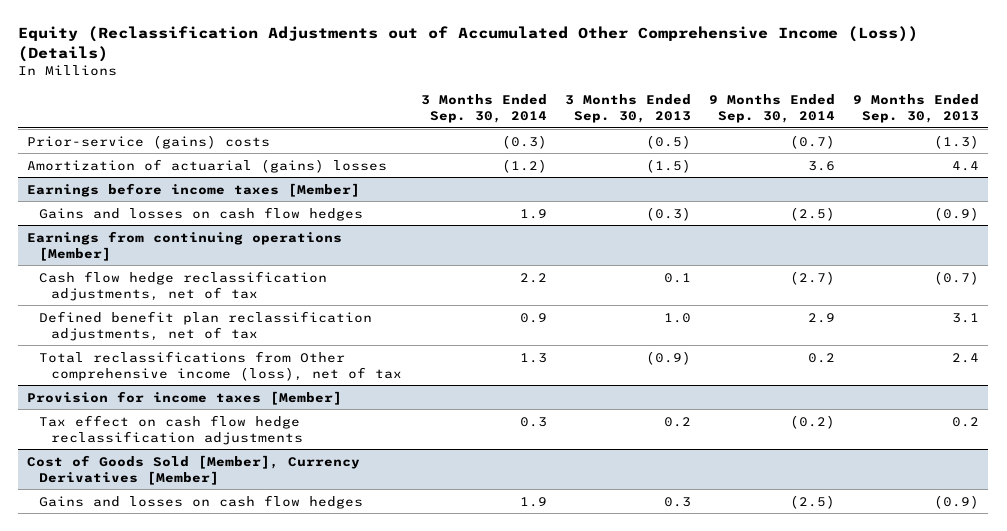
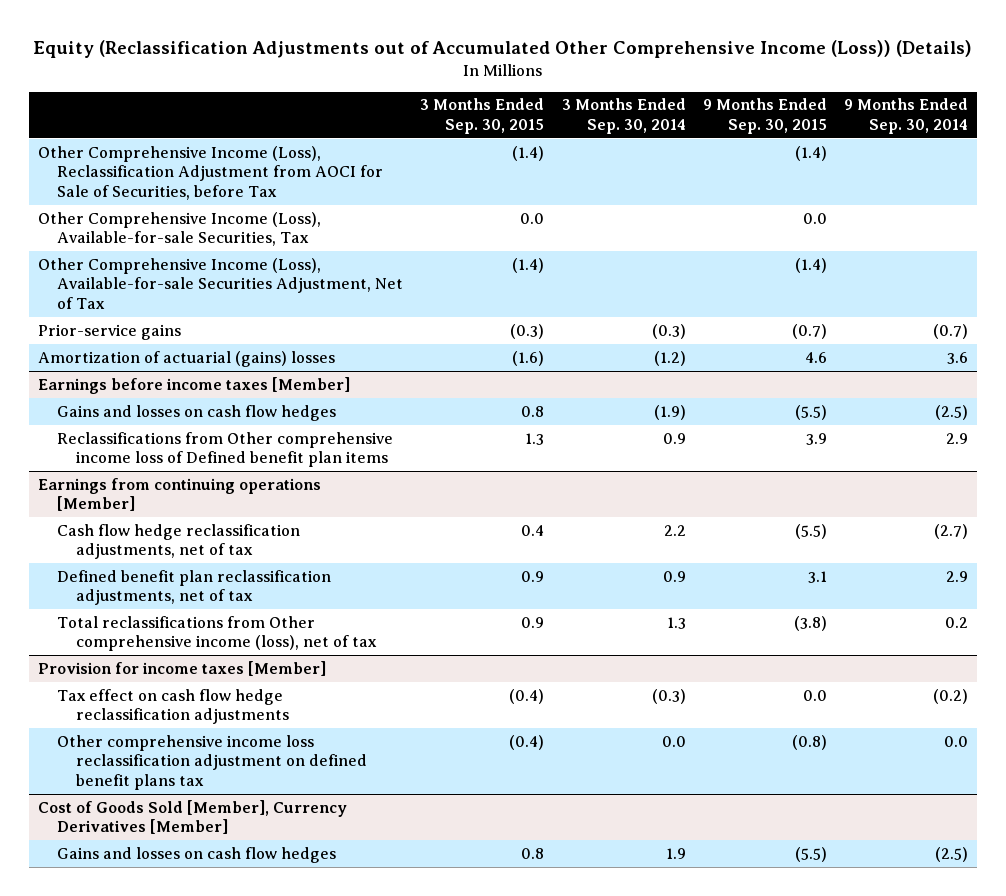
- | 3 Months Ended Sep. 30, 2014 | 3 Months Ended Sep. 30, 2013 | 9 Months Ended Sep. 30, 2014 | 9 Months Ended Sep. 30, 2013
+ | 3 Months Ended Sep. 30, 2015 | 3 Months Ended Sep. 30, 2014 | 9 Months Ended Sep. 30, 2015 | 9 Months Ended Sep. 30, 2014
- Prior-service (gains) costs | (0.3) | (0.5) | (0.7) | (1.3)
+ Other Comprehensive Income (Loss), Reclassification Adjustment from AOCI for Sale of Securities, before Tax | (1.4) | | (1.4) |
+ Other Comprehensive Income (Loss), Available-for-sale Securities, Tax | 0.0 | | 0.0 |
+ Other Comprehensive Income (Loss), Available-for-sale Securities Adjustment, Net of Tax | (1.4) | | (1.4) |
+ Prior-service gains | (0.3) | (0.3) | (0.7) | (0.7)
@ Earnings before income taxes [Member]
- Gains and losses on cash flow hedges | 1.9 | (0.3) | (2.5) | (0.9)
+ Gains and losses on cash flow hedges | 0.8 | (1.9) | (5.5) | (2.5)
+ Reclassifications from Other comprehensive income loss of Defined benefit plan items | 1.3 | 0.9 | 3.9 | 2.9
@ Provision for income taxes [Member]
- Tax effect on cash flow hedge reclassification adjustments | 0.3 | 0.2 | (0.2) | 0.2
+ Tax effect on cash flow hedge reclassification adjustments | (0.4) | (0.3) | 0.0 | (0.2)
+ Other comprehensive income loss reclassification adjustment on defined benefit plans tax | (0.4) | 0.0 | (0.8) | 0.0

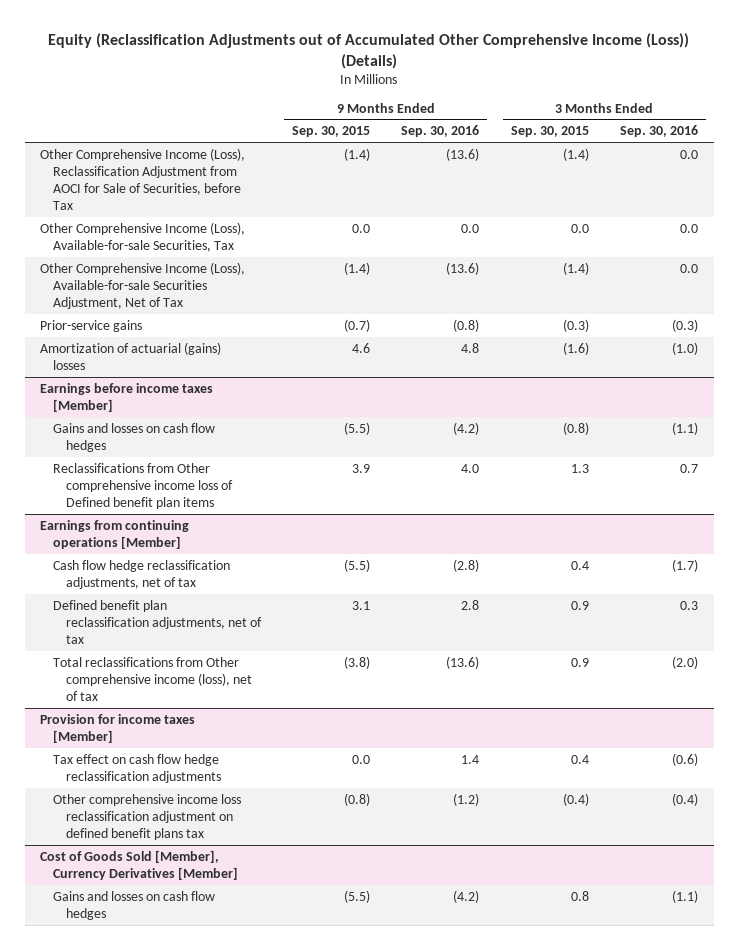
- | 3 Months Ended Sep. 30, 2015 | 3 Months Ended Sep. 30, 2014 | 9 Months Ended Sep. 30, 2015 | 9 Months Ended Sep. 30, 2014
+ | 9 Months Ended Sep. 30, 2015 | 9 Months Ended Sep. 30, 2016 | 3 Months Ended Sep. 30, 2015 | 3 Months Ended Sep. 30, 2016
@ Earnings before income taxes [Member]
- Gains and losses on cash flow hedges | 0.8 | (1.9) | (5.5) | (2.5)
+ Gains and losses on cash flow hedges | (5.5) | (4.2) | (0.8) | (1.1)
@ Provision for income taxes [Member]
- Tax effect on cash flow hedge reclassification adjustments | (0.4) | (0.3) | 0.0 | (0.2)
+ Tax effect on cash flow hedge reclassification adjustments | 0.0 | 1.4 | 0.4 | (0.6)

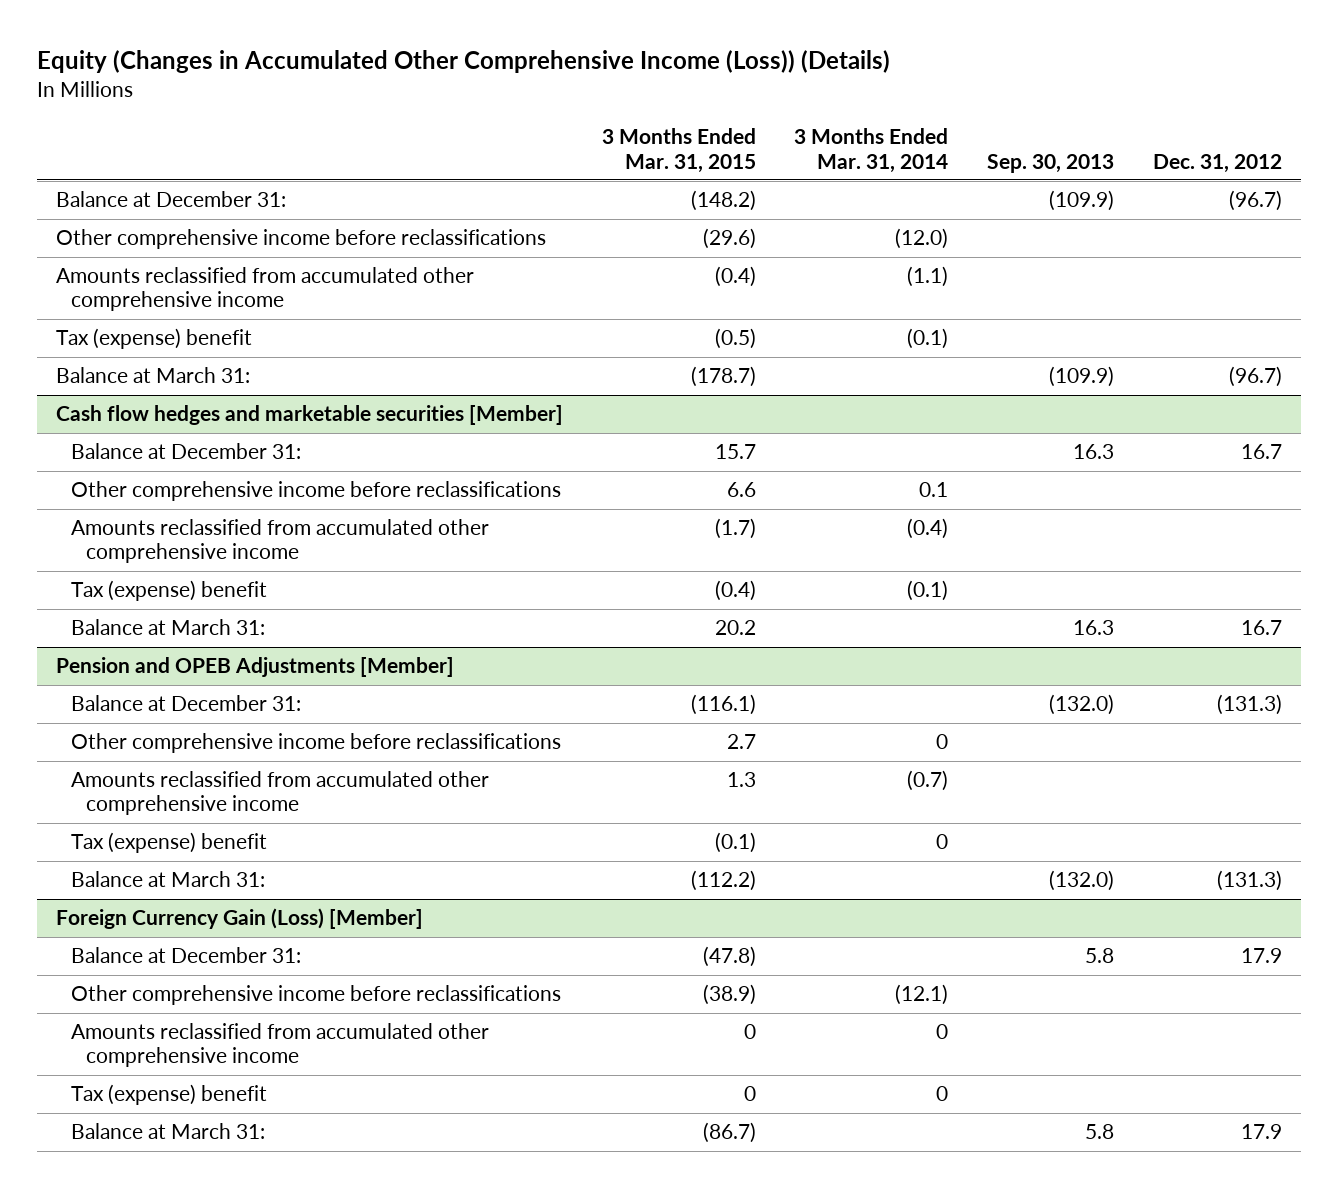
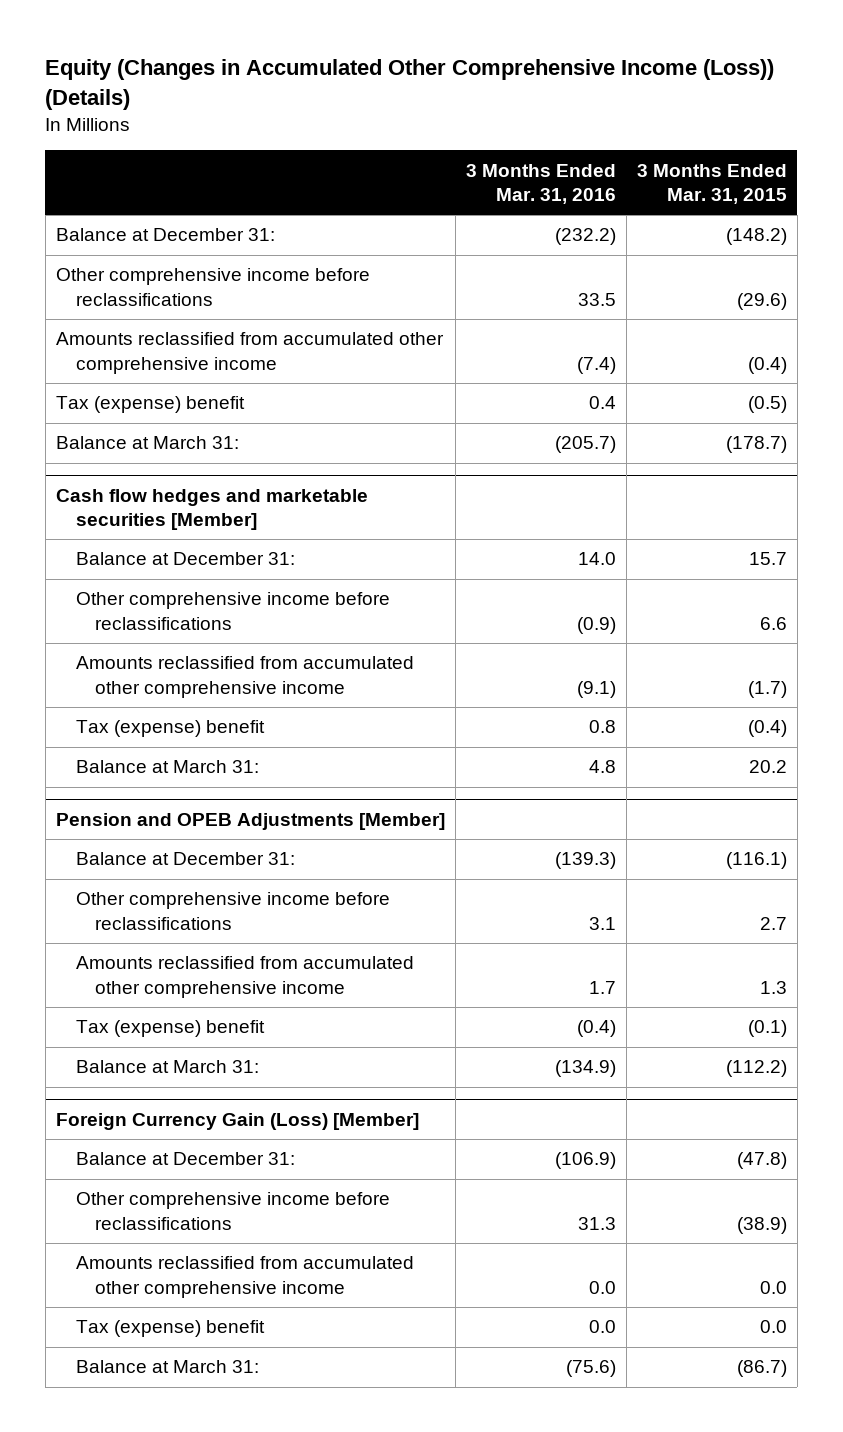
- | 3 Months Ended Mar. 31, 2015 | 3 Months Ended Mar. 31, 2014 | Sep. 30, 2013 | Dec. 31, 2012
+ | 3 Months Ended Mar. 31, 2016 | 3 Months Ended Mar. 31, 2015
@ Foreign Currency Gain (Loss) [Member]
- Amounts reclassified from accumulated other comprehensive income | 0 | 0 | |
- Tax (expense) benefit | 0 | 0 | |
+ Amounts reclassified from accumulated other comprehensive income | 0.0 | 0.0
+ Tax (expense) benefit | 0.0 | 0.0

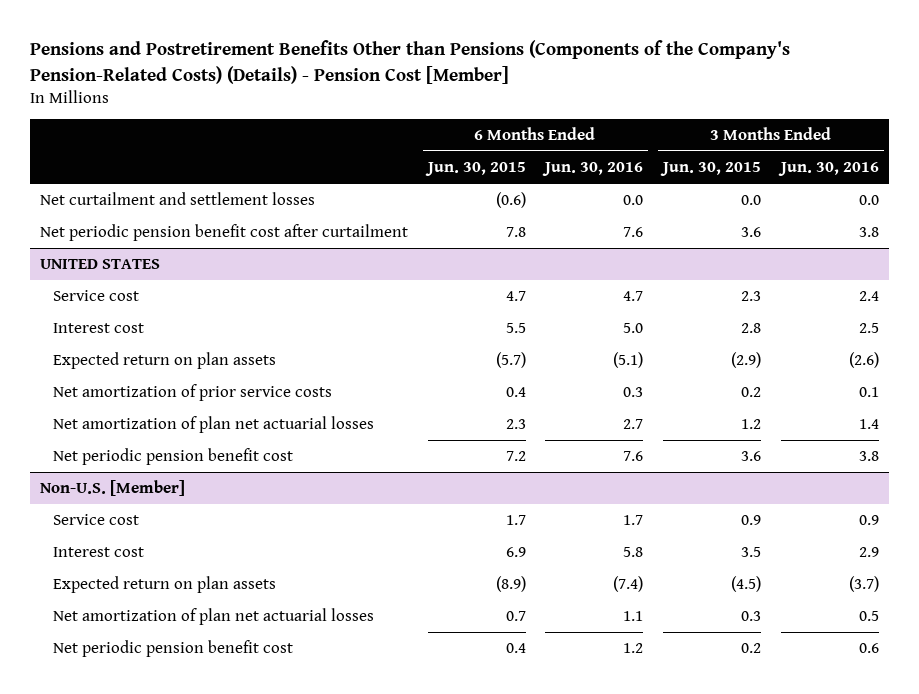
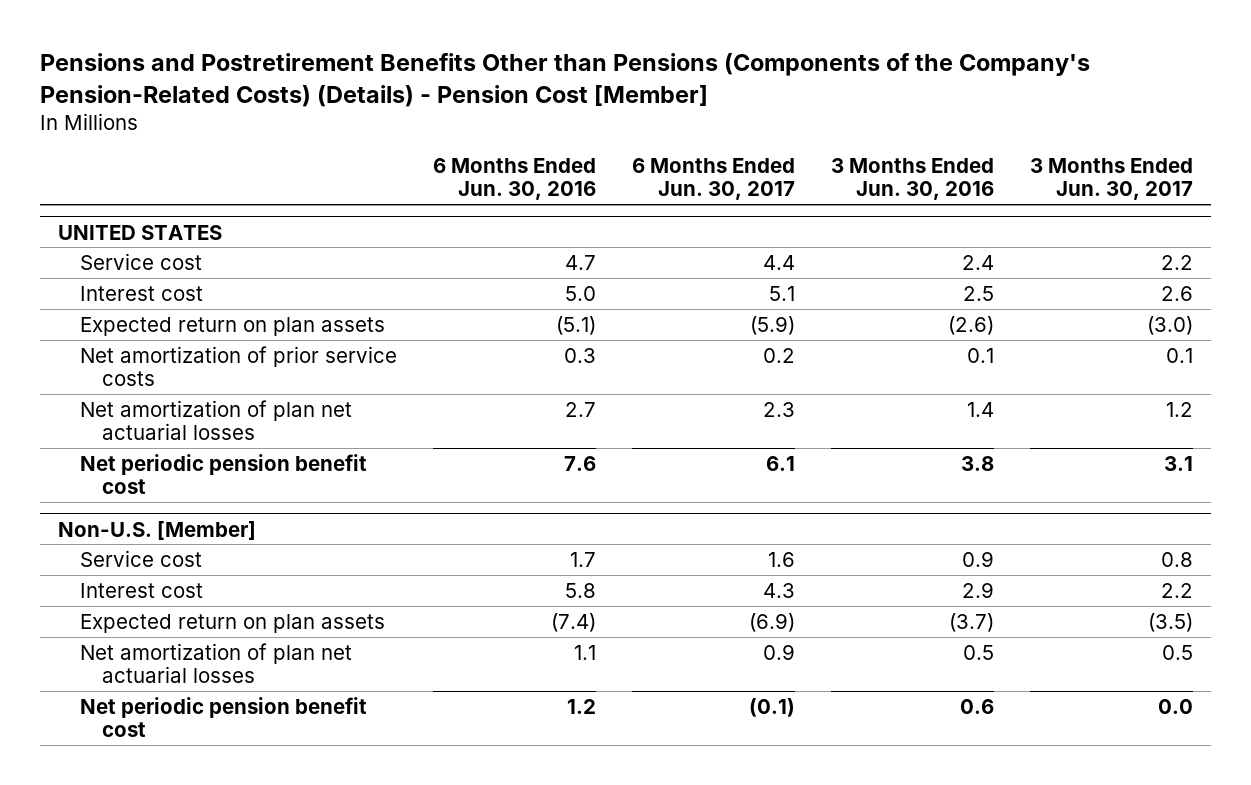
- | 6 Months Ended Jun. 30, 2015 | 6 Months Ended Jun. 30, 2016 | 3 Months Ended Jun. 30, 2015 | 3 Months Ended Jun. 30, 2016
+ | 6 Months Ended Jun. 30, 2016 | 6 Months Ended Jun. 30, 2017 | 3 Months Ended Jun. 30, 2016 | 3 Months Ended Jun. 30, 2017
- Net curtailment and settlement losses | (0.6) | 0.0 | 0.0 | 0.0
- Net periodic pension benefit cost after curtailment | 7.8 | 7.6 | 3.6 | 3.8

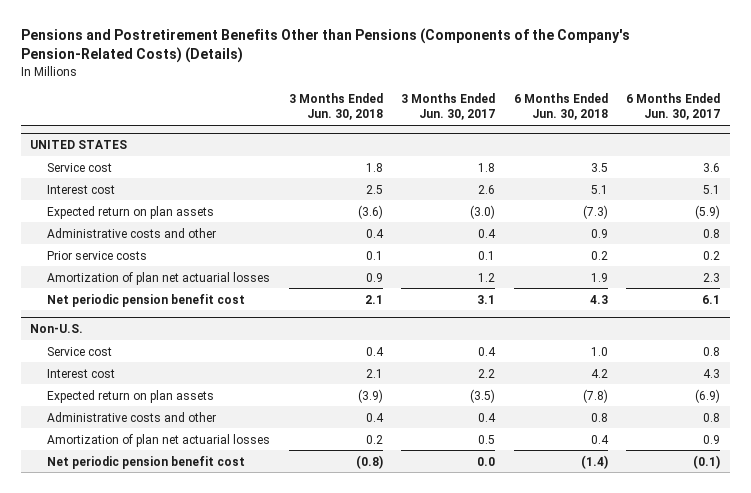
- Pensions and Postretirement Benefits Other than Pensions (Components of the Company's Pension-Related Costs) (Details) - Pension Cost [Member]
+ Pensions and Postretirement Benefits Other than Pensions (Components of the Company's Pension-Related Costs) (Details)
- | 6 Months Ended Jun. 30, 2016 | 6 Months Ended Jun. 30, 2017 | 3 Months Ended Jun. 30, 2016 | 3 Months Ended Jun. 30, 2017
+ | 3 Months Ended Jun. 30, 2018 | 3 Months Ended Jun. 30, 2017 | 6 Months Ended Jun. 30, 2018 | 6 Months Ended Jun. 30, 2017
@ UNITED STATES
- Service cost | 4.7 | 4.4 | 2.4 | 2.2
+ Service cost | 1.8 | 1.8 | 3.5 | 3.6
- Net amortization of prior service costs | 0.3 | 0.2 | 0.1 | 0.1
- Net amortization of plan net actuarial losses | 2.7 | 2.3 | 1.4 | 1.2
+ Administrative costs and other | 0.4 | 0.4 | 0.9 | 0.8
+ Prior service costs | 0.1 | 0.1 | 0.2 | 0.2
+ Amortization of plan net actuarial losses | 0.9 | 1.2 | 1.9 | 2.3
- Non-U.S. [Member]
- Service cost | 1.7 | 1.6 | 0.9 | 0.8
+ Non-U.S.
+ Service cost | 0.4 | 0.4 | 1.0 | 0.8
- Net amortization of plan net actuarial losses | 1.1 | 0.9 | 0.5 | 0.5
+ Administrative costs and other | 0.4 | 0.4 | 0.8 | 0.8
+ Amortization of plan net actuarial losses | 0.2 | 0.5 | 0.4 | 0.9

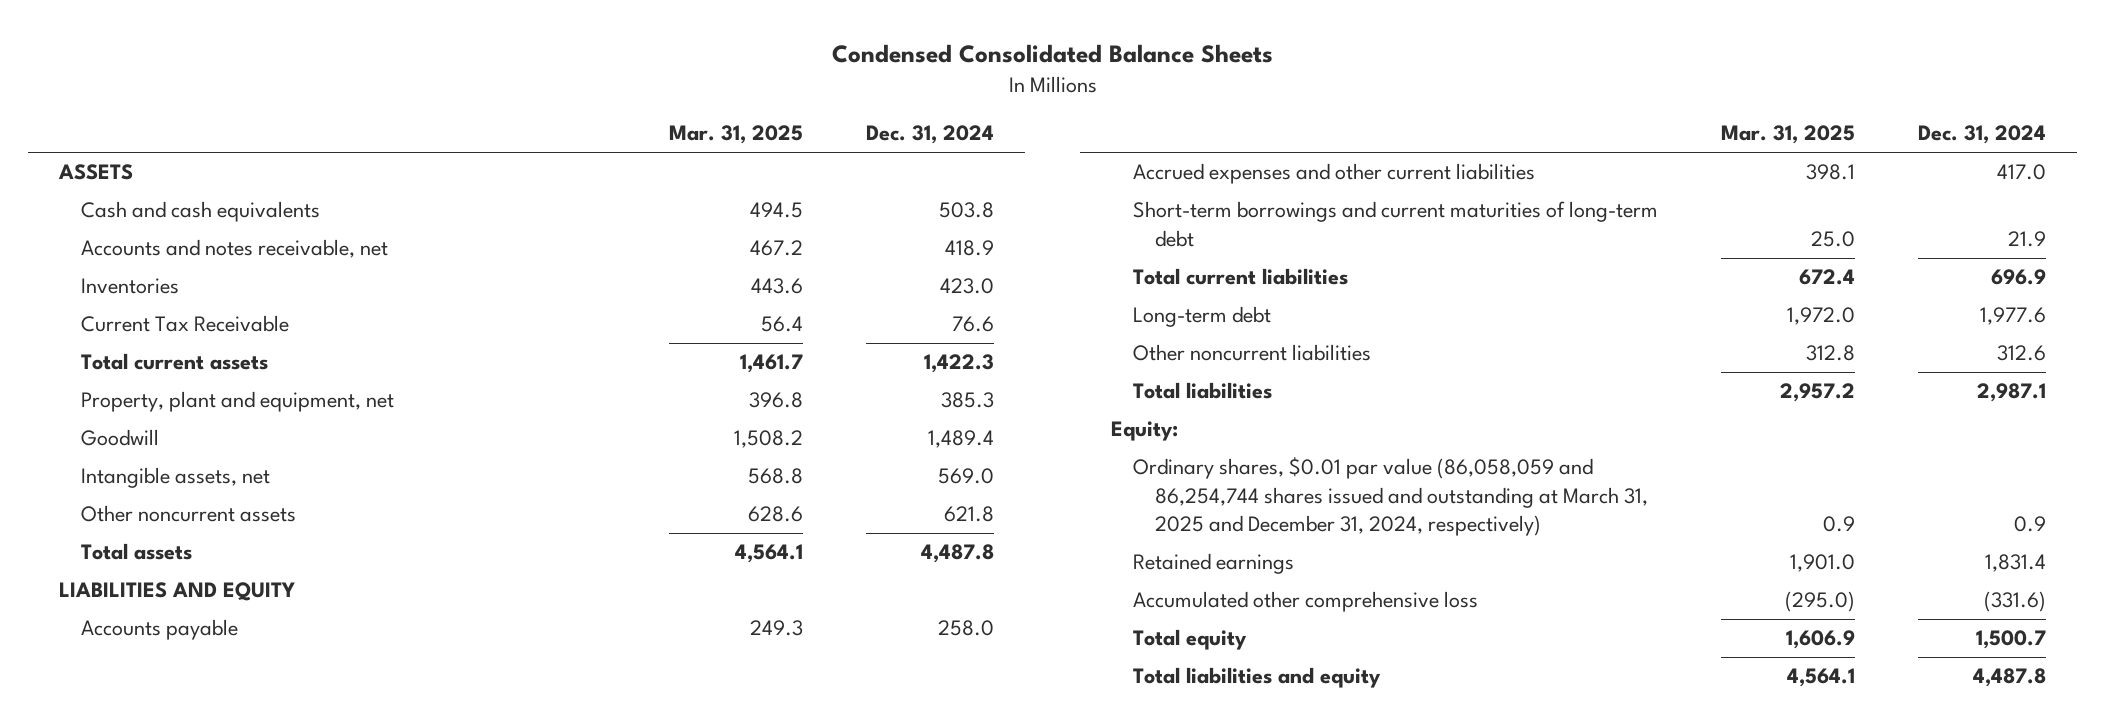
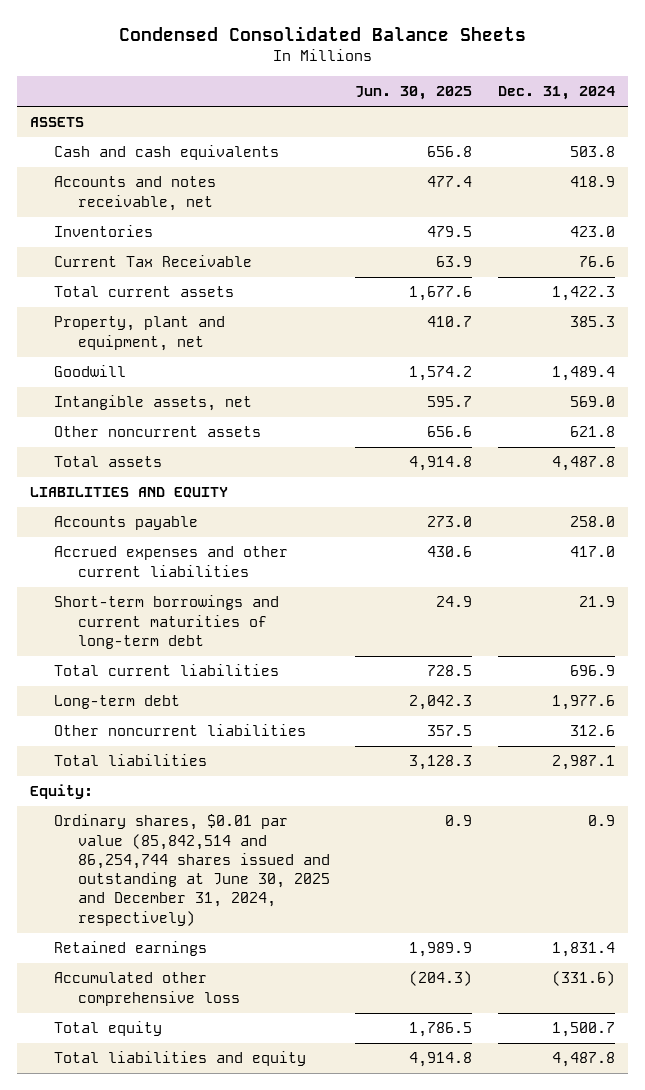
- | Mar. 31, 2025 | Dec. 31, 2024
+ | Jun. 30, 2025 | Dec. 31, 2024
- Ordinary shares, $0.01 par value (86,058,059 and 86,254,744 shares issued and outstanding at March 31, 2025 and December 31, 2024, respectively) | 0.9 | 0.9
+ Ordinary shares, $0.01 par value (85,842,514 and 86,254,744 shares issued and outstanding at June 30, 2025 and December 31, 2024, respectively) | 0.9 | 0.9

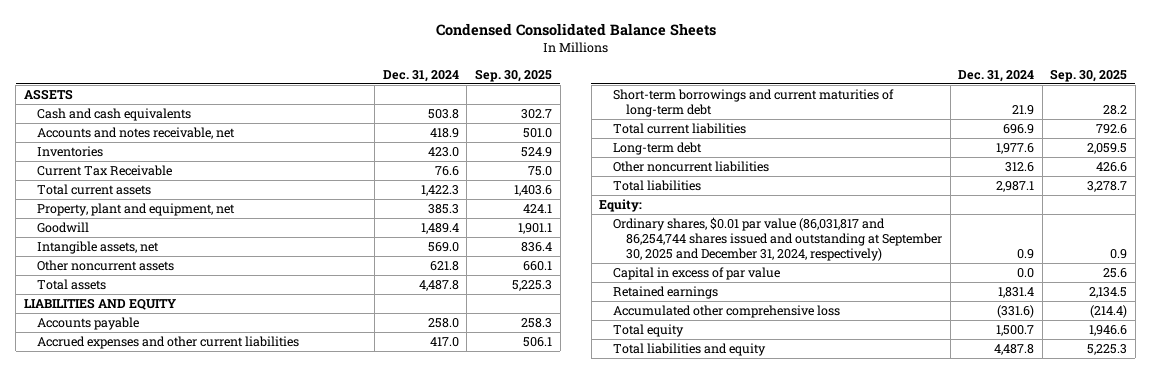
- | Jun. 30, 2025 | Dec. 31, 2024
+ | Dec. 31, 2024 | Sep. 30, 2025
- Ordinary shares, $0.01 par value (85,842,514 and 86,254,744 shares issued and outstanding at June 30, 2025 and December 31, 2024, respectively) | 0.9 | 0.9
+ Ordinary shares, $0.01 par value (86,031,817 and 86,254,744 shares issued and outstanding at September 30, 2025 and December 31, 2024, respectively) | 0.9 | 0.9
+ Capital in excess of par value | 0.0 | 25.6

